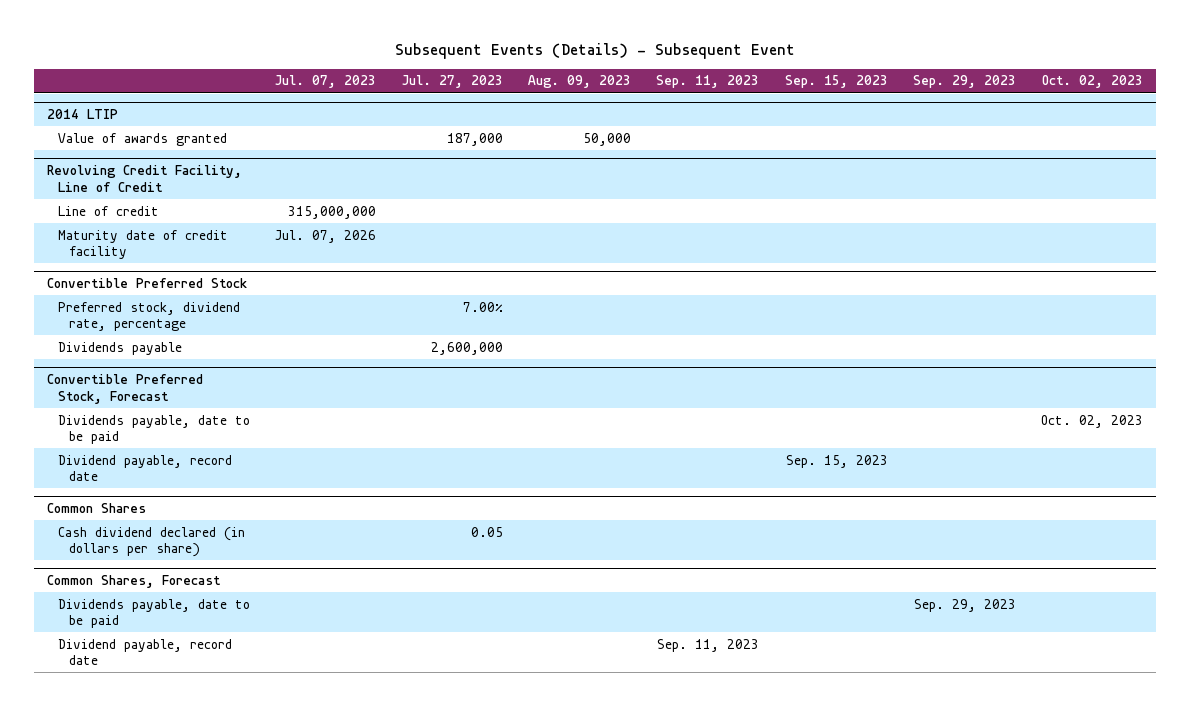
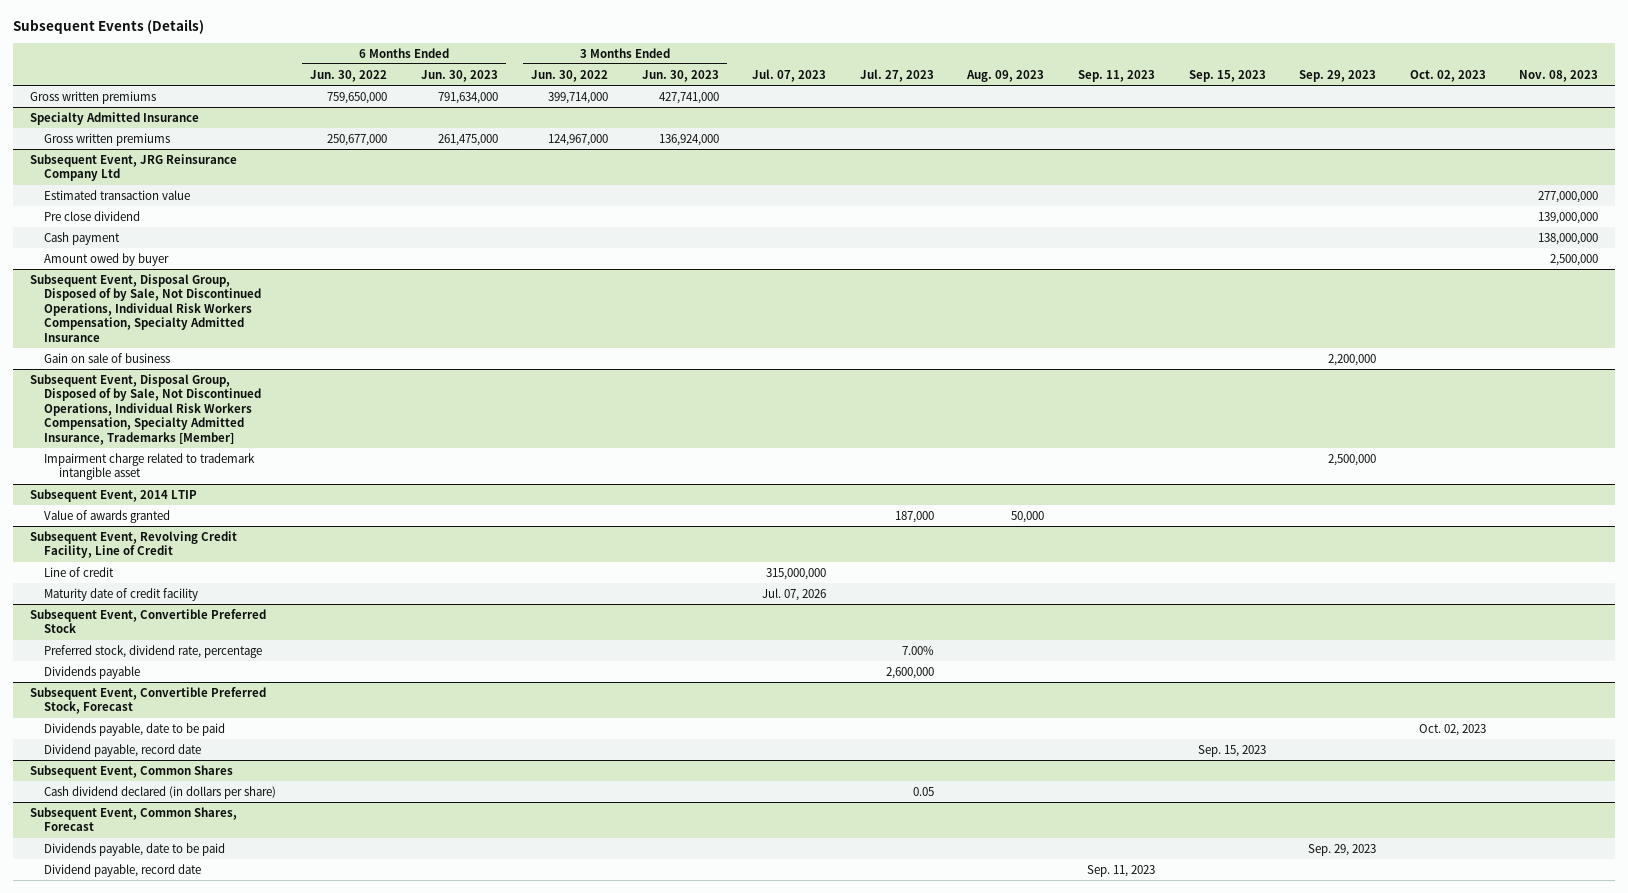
- Subsequent Events (Details) - Subsequent Event
+ Subsequent Events (Details)
- | Jul. 07, 2023 | Jul. 27, 2023 | Aug. 09, 2023 | Sep. 11, 2023 | Sep. 15, 2023 | Sep. 29, 2023 | Oct. 02, 2023
+ | 6 Months Ended Jun. 30, 2022 | 6 Months Ended Jun. 30, 2023 | 3 Months Ended Jun. 30, 2022 | 3 Months Ended Jun. 30, 2023 | Jul. 07, 2023 | Jul. 27, 2023 | Aug. 09, 2023 | Sep. 11, 2023 | Sep. 15, 2023 | Sep. 29, 2023 | Oct. 02, 2023 | Nov. 08, 2023
- 2014 LTIP
+ Gross written premiums | 759,650,000 | 791,634,000 | 399,714,000 | 427,741,000 | | | | | | | |
+ Specialty Admitted Insurance
+ Gross written premiums | 250,677,000 | 261,475,000 | 124,967,000 | 136,924,000 | | | | | | | |
+ Subsequent Event, JRG Reinsurance Company Ltd
+ Estimated transaction value | | | | | | | | | | | | 277,000,000
+ Pre close dividend | | | | | | | | | | | | 139,000,000
+ Cash payment | | | | | | | | | | | | 138,000,000
+ Amount owed by buyer | | | | | | | | | | | | 2,500,000
+ Subsequent Event, Disposal Group, Disposed of by Sale, Not Discontinued Operations, Individual Risk Workers Compensation, Specialty Admitted Insurance
+ Gain on sale of business | | | | | | | | | | 2,200,000 | |
+ Subsequent Event, Disposal Group, Disposed of by Sale, Not Discontinued Operations, Individual Risk Workers Compensation, Specialty Admitted Insurance, Trademarks [Member]
+ Impairment charge related to trademark intangible asset | | | | | | | | | | 2,500,000 | |
+ Subsequent Event, 2014 LTIP
- Revolving Credit Facility, Line of Credit
+ Subsequent Event, Revolving Credit Facility, Line of Credit
- Convertible Preferred Stock
+ Subsequent Event, Convertible Preferred Stock
- Convertible Preferred Stock, Forecast
+ Subsequent Event, Convertible Preferred Stock, Forecast
- Common Shares
+ Subsequent Event, Common Shares
- Common Shares, Forecast
+ Subsequent Event, Common Shares, Forecast

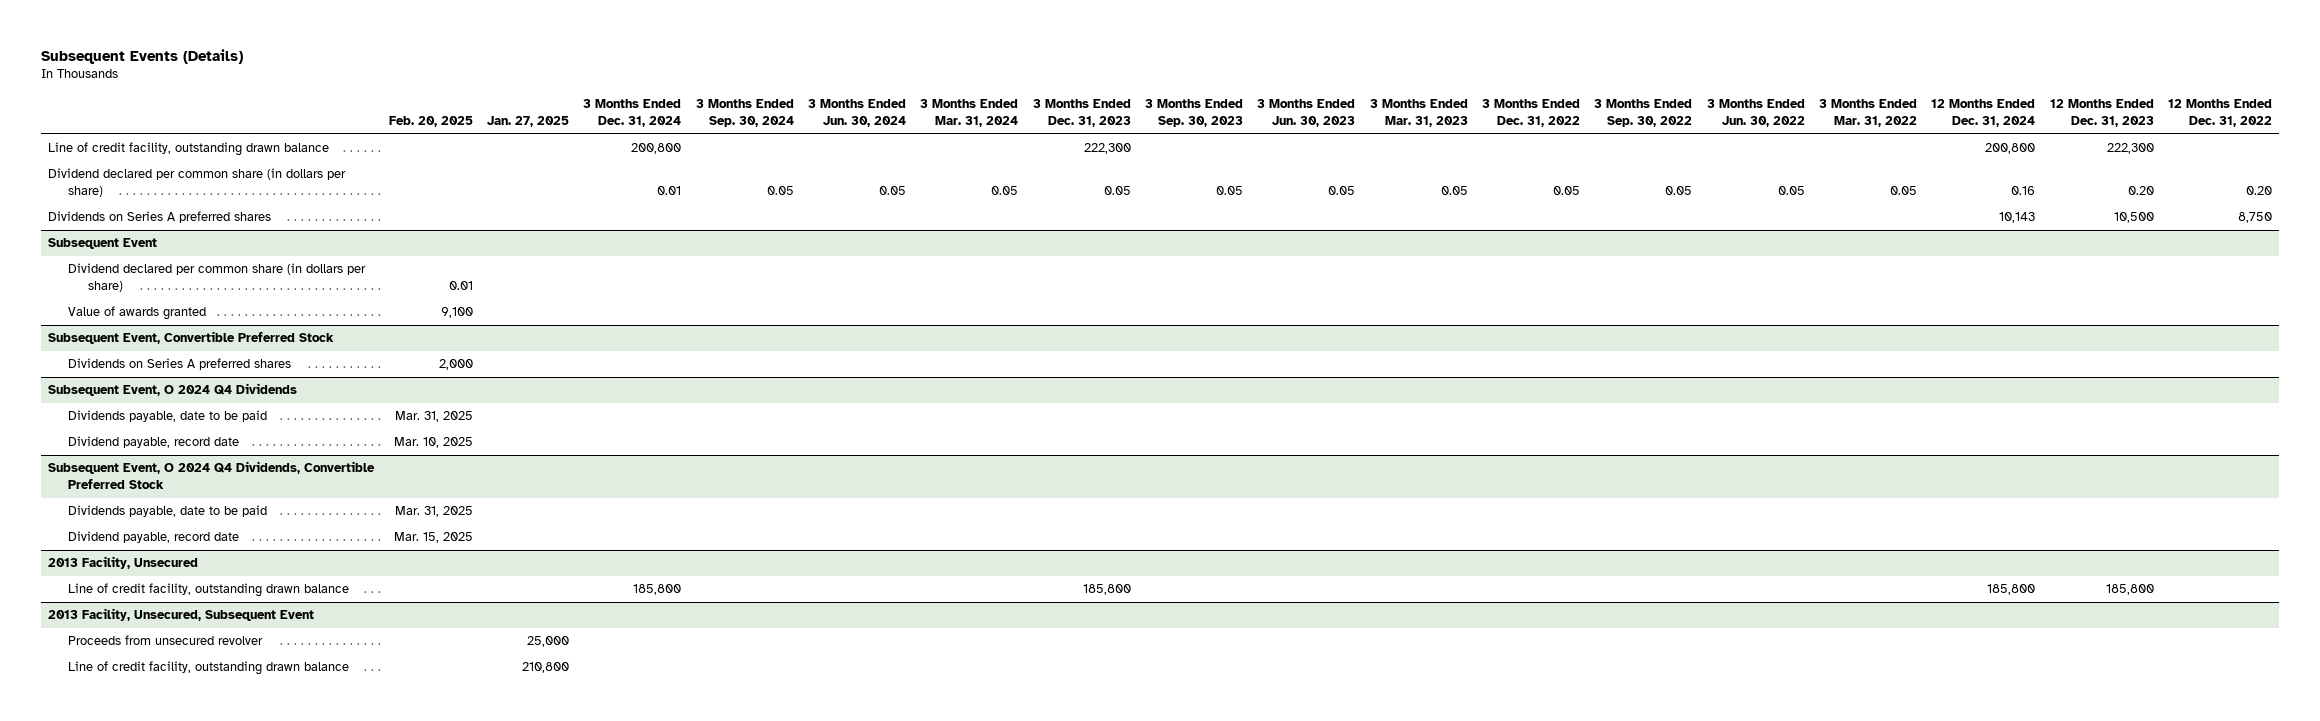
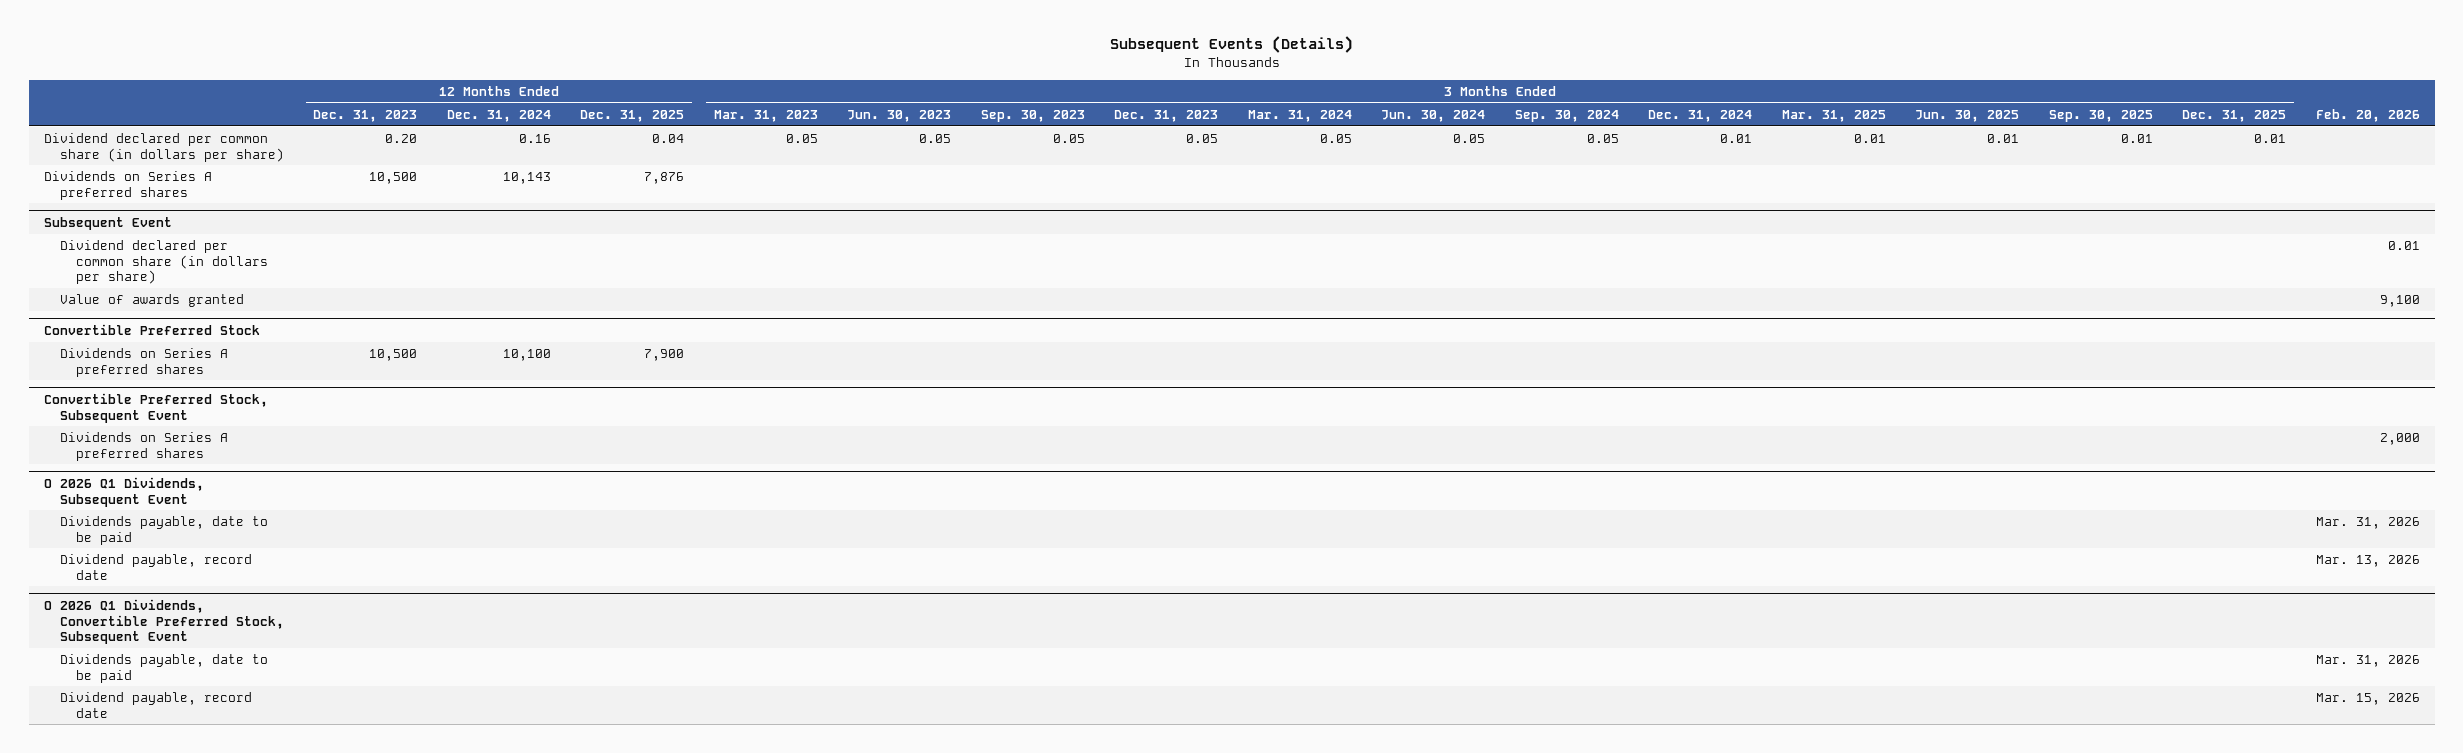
- | Feb. 20, 2025 | Jan. 27, 2025 | 3 Months Ended Dec. 31, 2024 | 3 Months Ended Sep. 30, 2024 | 3 Months Ended Jun. 30, 2024 | 3 Months Ended Mar. 31, 2024 | 3 Months Ended Dec. 31, 2023 | 3 Months Ended Sep. 30, 2023 | 3 Months Ended Jun. 30, 2023 | 3 Months Ended Mar. 31, 2023 | 3 Months Ended Dec. 31, 2022 | 3 Months Ended Sep. 30, 2022 | 3 Months Ended Jun. 30, 2022 | 3 Months Ended Mar. 31, 2022 | 12 Months Ended Dec. 31, 2024 | 12 Months Ended Dec. 31, 2023 | 12 Months Ended Dec. 31, 2022
+ | 12 Months Ended Dec. 31, 2023 | 12 Months Ended Dec. 31, 2024 | 12 Months Ended Dec. 31, 2025 | 3 Months Ended Mar. 31, 2023 | 3 Months Ended Jun. 30, 2023 | 3 Months Ended Sep. 30, 2023 | 3 Months Ended Dec. 31, 2023 | 3 Months Ended Mar. 31, 2024 | 3 Months Ended Jun. 30, 2024 | 3 Months Ended Sep. 30, 2024 | 3 Months Ended Dec. 31, 2024 | 3 Months Ended Mar. 31, 2025 | 3 Months Ended Jun. 30, 2025 | 3 Months Ended Sep. 30, 2025 | 3 Months Ended Dec. 31, 2025 | Feb. 20, 2026
- Line of credit facility, outstanding drawn balance | | | 200,800 | | | | 222,300 | | | | | | | | 200,800 | 222,300 |
- Subsequent Event, Convertible Preferred Stock
+ Convertible Preferred Stock
+ Dividends on Series A preferred shares | 10,500 | 10,100 | 7,900 | | | | | | | | | | | | |
+ Convertible Preferred Stock, Subsequent Event
- Subsequent Event, O 2024 Q4 Dividends
+ O 2026 Q1 Dividends, Subsequent Event
- Subsequent Event, O 2024 Q4 Dividends, Convertible Preferred Stock
+ O 2026 Q1 Dividends, Convertible Preferred Stock, Subsequent Event
- 2013 Facility, Unsecured
- Line of credit facility, outstanding drawn balance | | | 185,800 | | | | 185,800 | | | | | | | | 185,800 | 185,800 |
- 2013 Facility, Unsecured, Subsequent Event
- Proceeds from unsecured revolver | | 25,000 | | | | | | | | | | | | | | |
- Line of credit facility, outstanding drawn balance | | 210,800 | | | | | | | | | | | | | | |

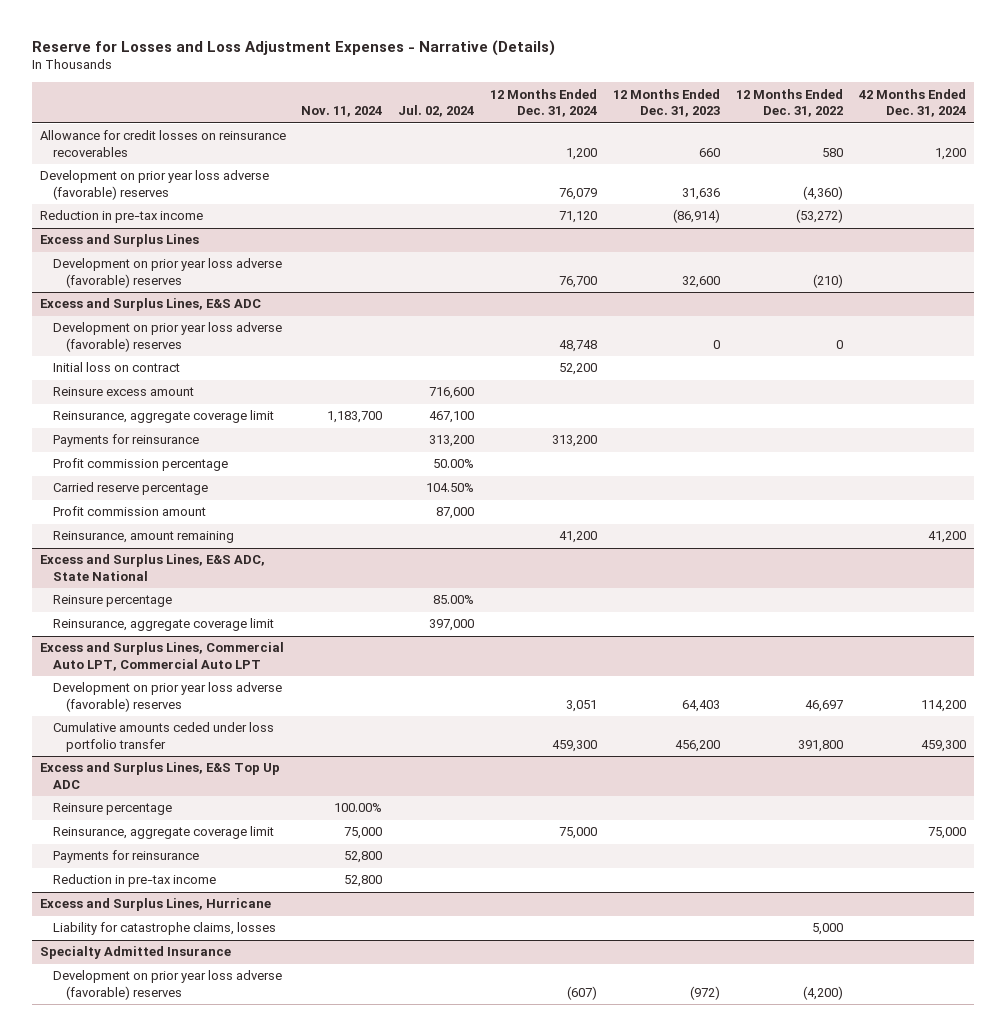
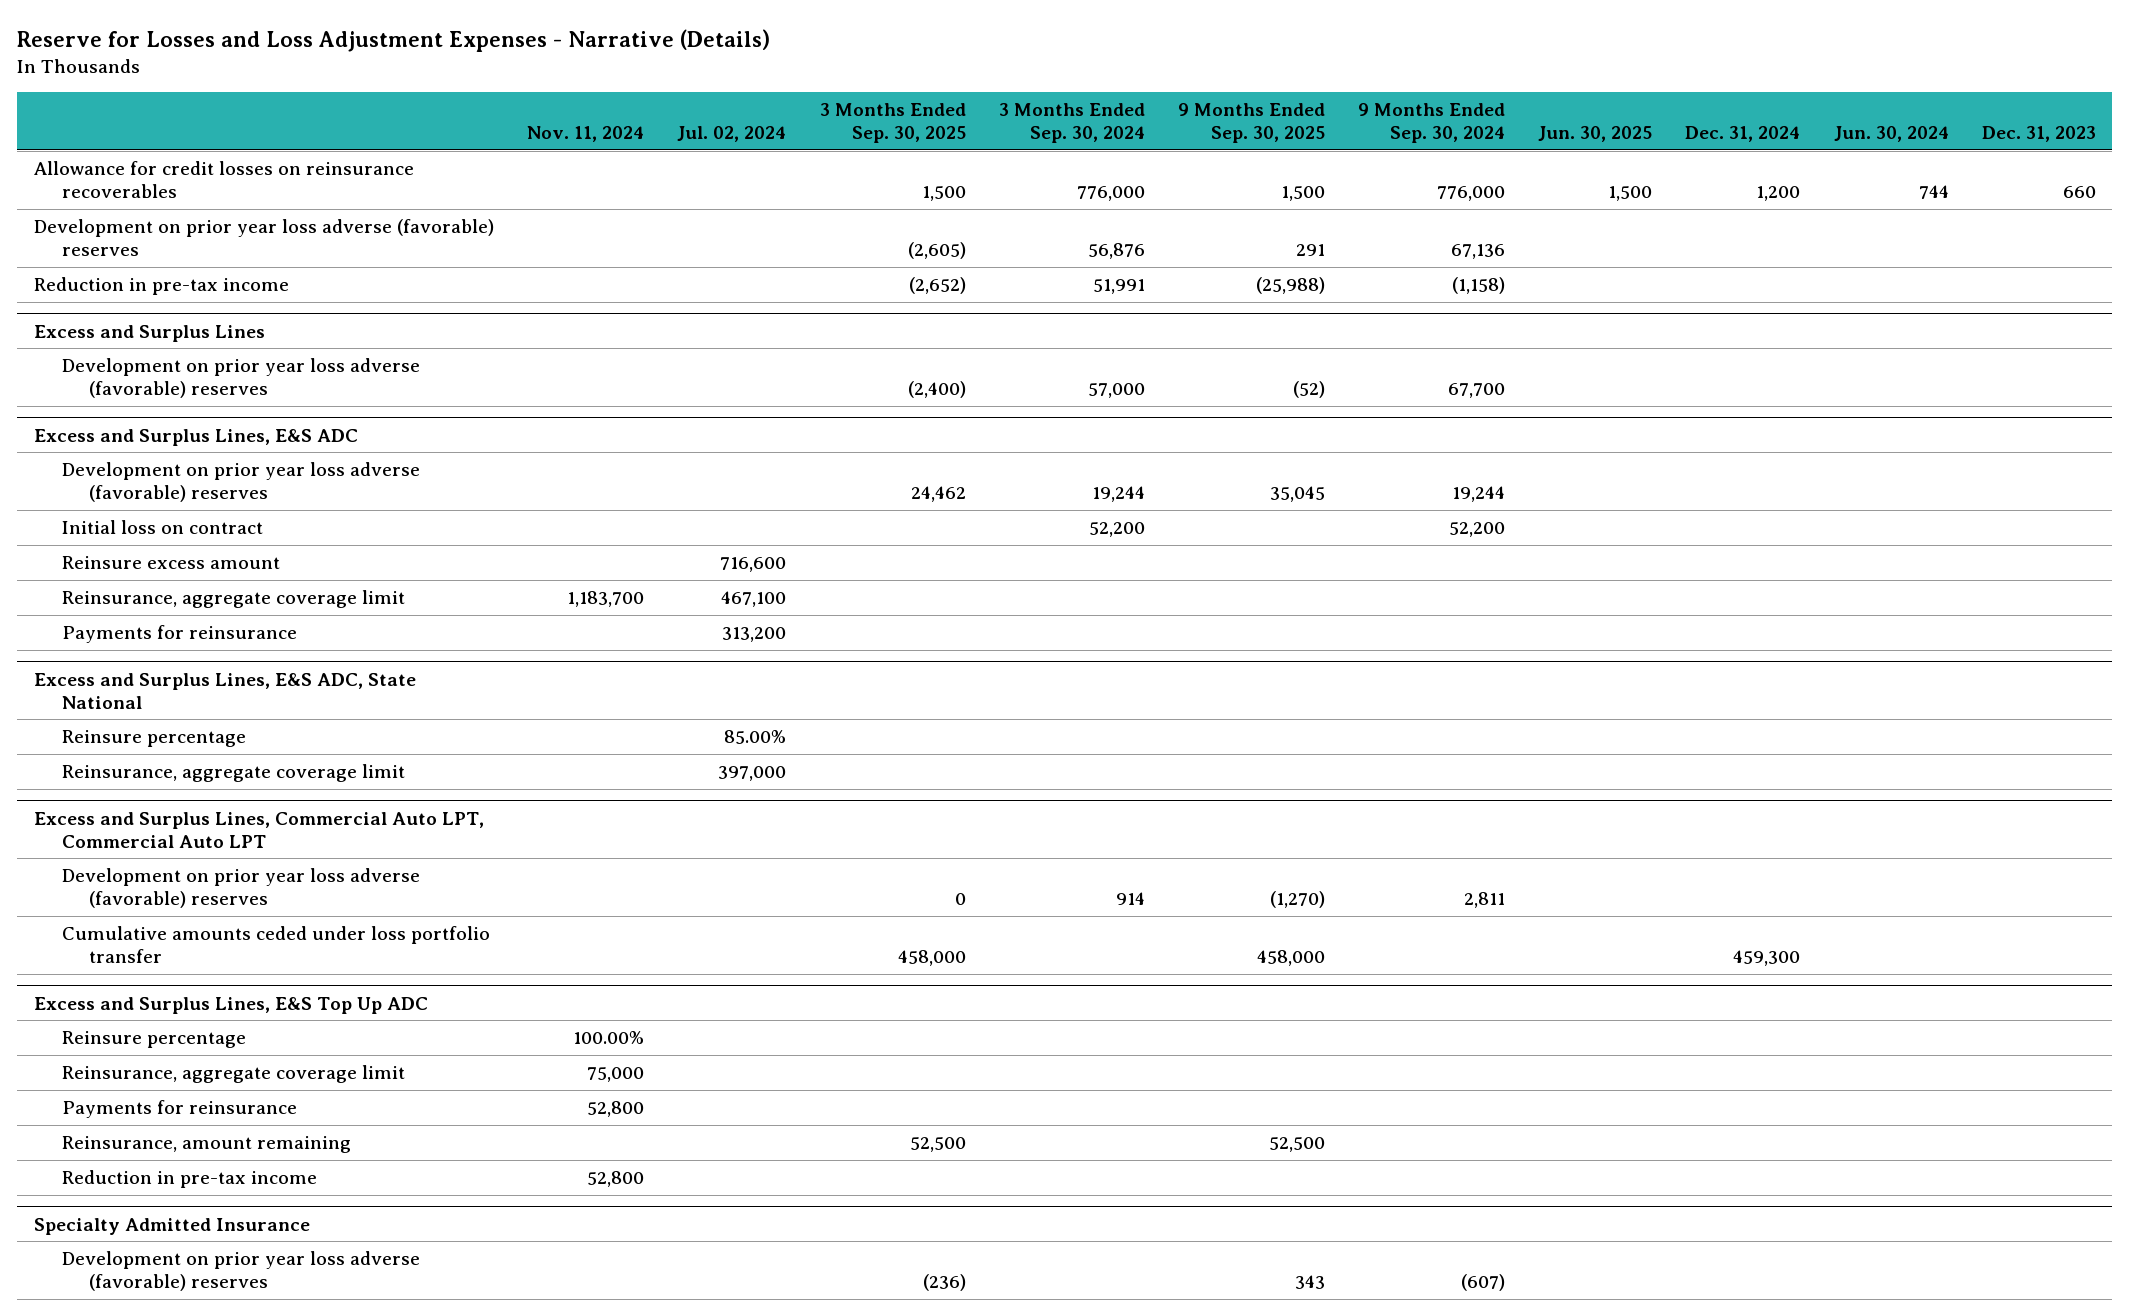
- | Nov. 11, 2024 | Jul. 02, 2024 | 12 Months Ended Dec. 31, 2024 | 12 Months Ended Dec. 31, 2023 | 12 Months Ended Dec. 31, 2022 | 42 Months Ended Dec. 31, 2024
+ | Nov. 11, 2024 | Jul. 02, 2024 | 3 Months Ended Sep. 30, 2025 | 3 Months Ended Sep. 30, 2024 | 9 Months Ended Sep. 30, 2025 | 9 Months Ended Sep. 30, 2024 | Jun. 30, 2025 | Dec. 31, 2024 | Jun. 30, 2024 | Dec. 31, 2023
@ Excess and Surplus Lines, E&S ADC
- Profit commission percentage | | 50.00% | | | |
- Carried reserve percentage | | 104.50% | | | |
- Profit commission amount | | 87,000 | | | |
- Reinsurance, amount remaining | | | 41,200 | | | 41,200
@ Excess and Surplus Lines, E&S Top Up ADC
+ Reinsurance, amount remaining | | | 52,500 | | 52,500 | | | | |
- Excess and Surplus Lines, Hurricane
- Liability for catastrophe claims, losses | | | | | 5,000 |

